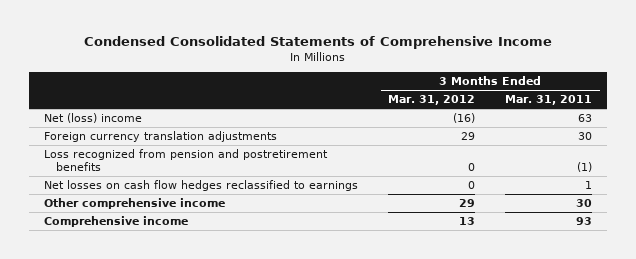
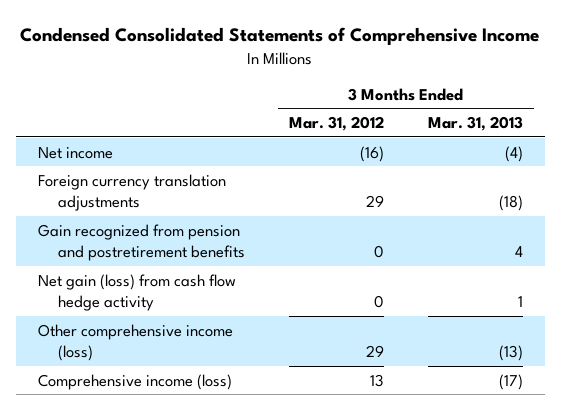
- | 3 Months Ended Mar. 31, 2012 | 3 Months Ended Mar. 31, 2011
+ | 3 Months Ended Mar. 31, 2012 | 3 Months Ended Mar. 31, 2013
- Net (loss) income | (16) | 63
+ Net income | (16) | (4)
- Loss recognized from pension and postretirement benefits | 0 | (1)
- Net losses on cash flow hedges reclassified to earnings | 0 | 1
- Other comprehensive income | 29 | 30
- Comprehensive income | 13 | 93
+ Gain recognized from pension and postretirement benefits | 0 | 4
+ Net gain (loss) from cash flow hedge activity | 0 | 1
+ Other comprehensive income (loss) | 29 | (13)
+ Comprehensive income (loss) | 13 | (17)

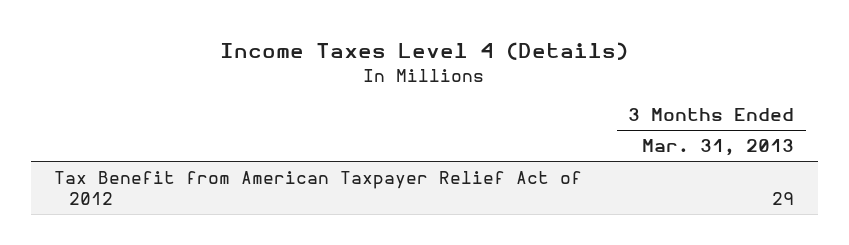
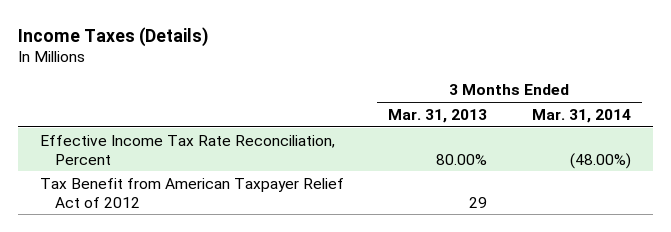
- Income Taxes Level 4 (Details)
+ Income Taxes (Details)
- | 3 Months Ended Mar. 31, 2013
+ | 3 Months Ended Mar. 31, 2013 | 3 Months Ended Mar. 31, 2014
+ Effective Income Tax Rate Reconciliation, Percent | 80.00% | (48.00%)

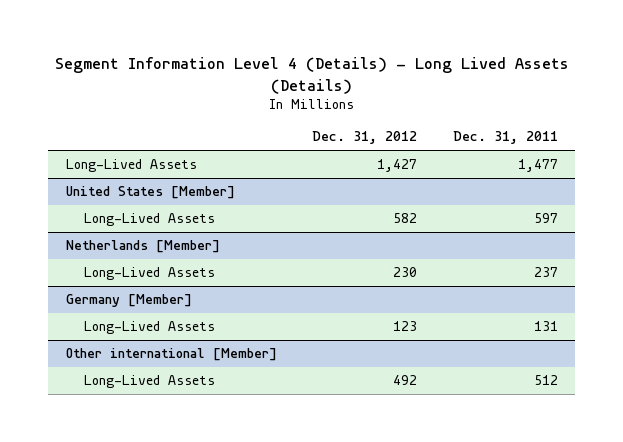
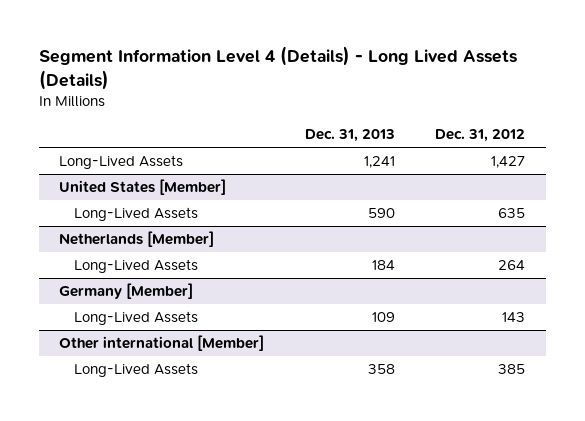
- | Dec. 31, 2012 | Dec. 31, 2011
+ | Dec. 31, 2013 | Dec. 31, 2012
@ United States [Member]
- Long-Lived Assets | 582 | 597
+ Long-Lived Assets | 590 | 635
@ Netherlands [Member]
- Long-Lived Assets | 230 | 237
+ Long-Lived Assets | 184 | 264
@ Germany [Member]
- Long-Lived Assets | 123 | 131
+ Long-Lived Assets | 109 | 143
@ Other international [Member]
- Long-Lived Assets | 492 | 512
+ Long-Lived Assets | 358 | 385

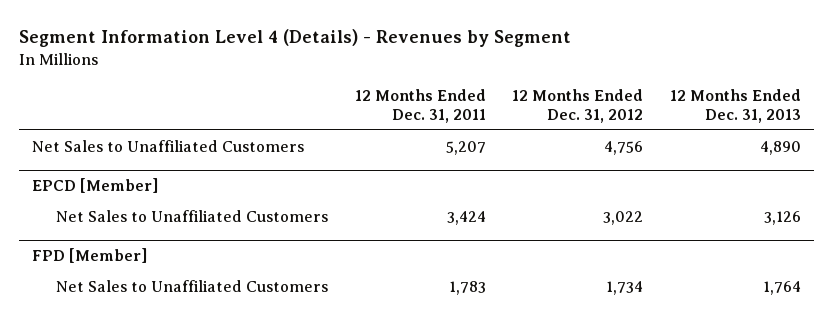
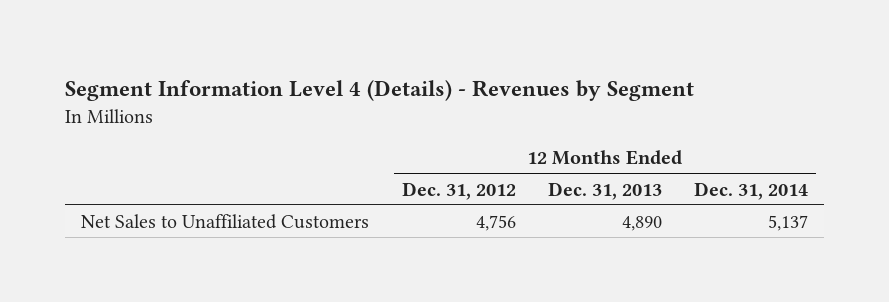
- | 12 Months Ended Dec. 31, 2011 | 12 Months Ended Dec. 31, 2012 | 12 Months Ended Dec. 31, 2013
+ | 12 Months Ended Dec. 31, 2012 | 12 Months Ended Dec. 31, 2013 | 12 Months Ended Dec. 31, 2014
- EPCD [Member]
- Net Sales to Unaffiliated Customers | 3,424 | 3,022 | 3,126
- FPD [Member]
- Net Sales to Unaffiliated Customers | 1,783 | 1,734 | 1,764

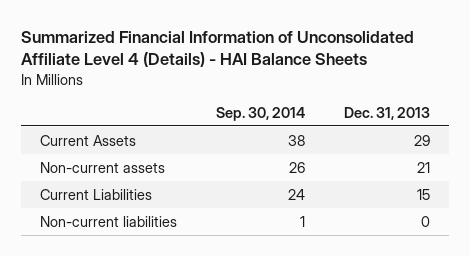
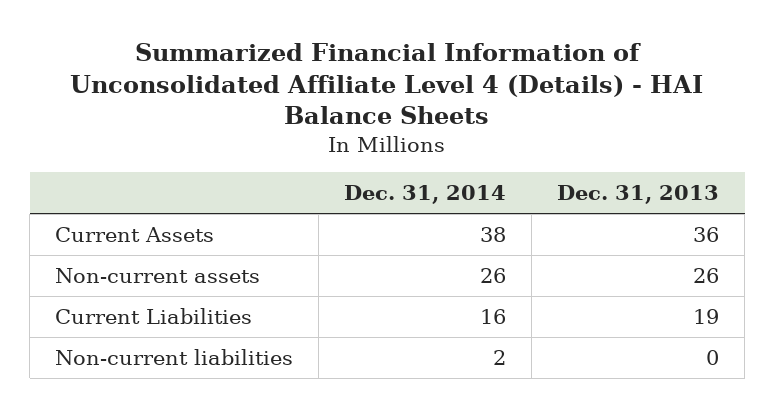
- | Sep. 30, 2014 | Dec. 31, 2013
+ | Dec. 31, 2014 | Dec. 31, 2013
- Current Assets | 38 | 29
- Non-current assets | 26 | 21
- Current Liabilities | 24 | 15
+ Current Assets | 38 | 36
+ Non-current assets | 26 | 26
+ Current Liabilities | 16 | 19

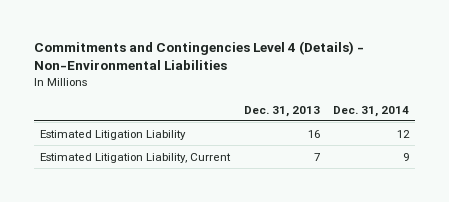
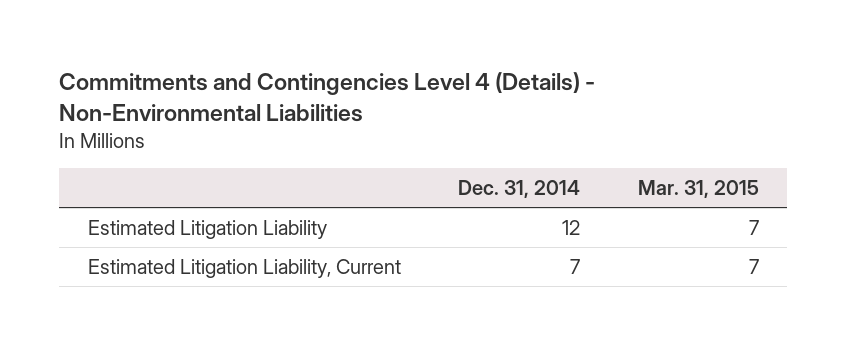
- | Dec. 31, 2013 | Dec. 31, 2014
+ | Dec. 31, 2014 | Mar. 31, 2015
- Estimated Litigation Liability, Current | 7 | 9
+ Estimated Litigation Liability, Current | 7 | 7

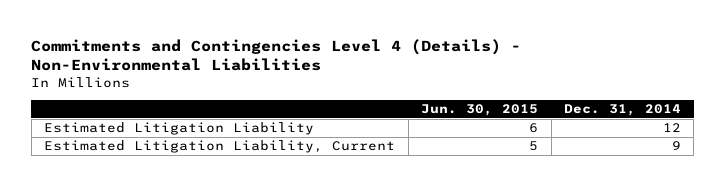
- | Dec. 31, 2014 | Mar. 31, 2015
+ | Jun. 30, 2015 | Dec. 31, 2014
- Estimated Litigation Liability, Current | 7 | 7
+ Estimated Litigation Liability, Current | 5 | 9

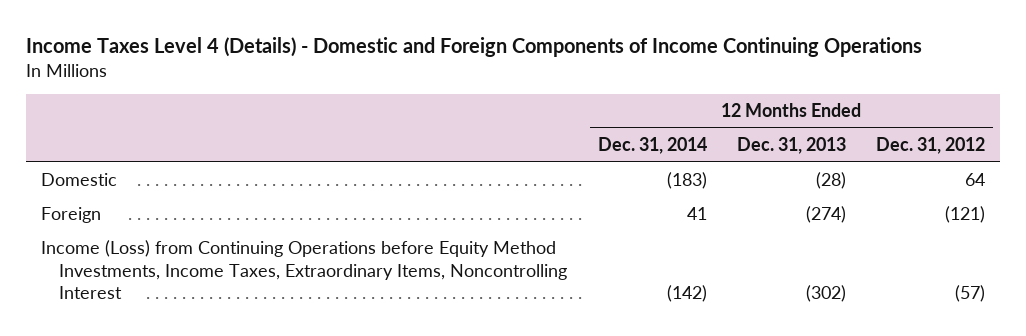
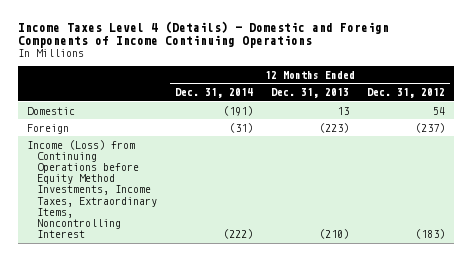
- Domestic | (183) | (28) | 64
- Foreign | 41 | (274) | (121)
- Income (Loss) from Continuing Operations before Equity Method Investments, Income Taxes, Extraordinary Items, Noncontrolling Interest | (142) | (302) | (57)
+ Domestic | (191) | 13 | 54
+ Foreign | (31) | (223) | (237)
+ Income (Loss) from Continuing Operations before Equity Method Investments, Income Taxes, Extraordinary Items, Noncontrolling Interest | (222) | (210) | (183)

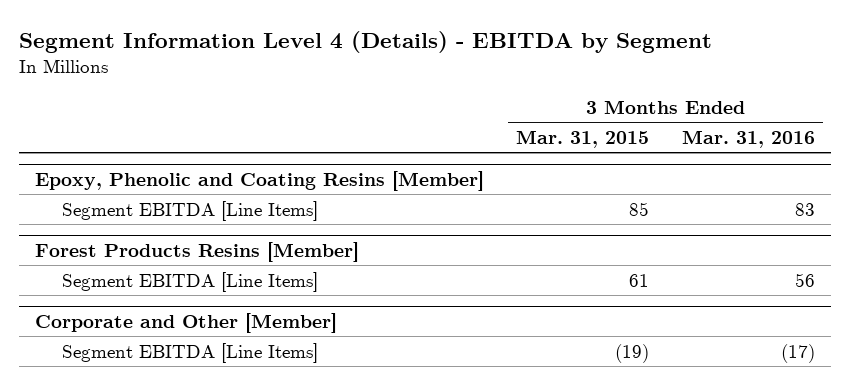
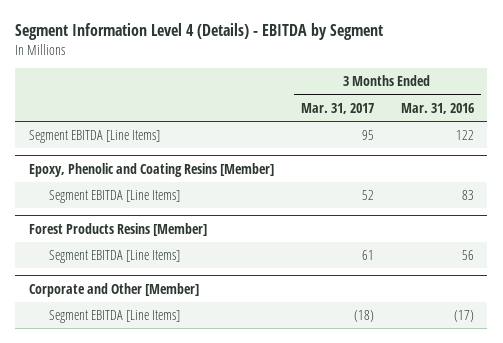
- | 3 Months Ended Mar. 31, 2015 | 3 Months Ended Mar. 31, 2016
+ | 3 Months Ended Mar. 31, 2017 | 3 Months Ended Mar. 31, 2016
+ Segment EBITDA [Line Items] | 95 | 122

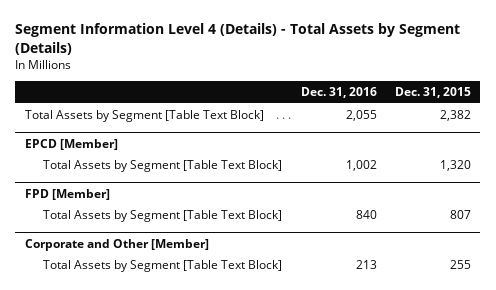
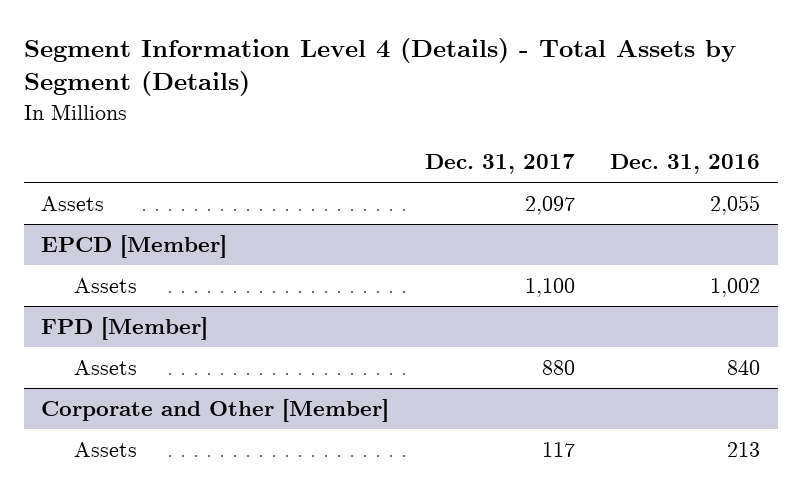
- | Dec. 31, 2016 | Dec. 31, 2015
+ | Dec. 31, 2017 | Dec. 31, 2016
- Total Assets by Segment [Table Text Block] | 2,055 | 2,382
+ Assets | 2,097 | 2,055
@ EPCD [Member]
- Total Assets by Segment [Table Text Block] | 1,002 | 1,320
+ Assets | 1,100 | 1,002
@ FPD [Member]
- Total Assets by Segment [Table Text Block] | 840 | 807
+ Assets | 880 | 840
@ Corporate and Other [Member]
- Total Assets by Segment [Table Text Block] | 213 | 255
+ Assets | 117 | 213

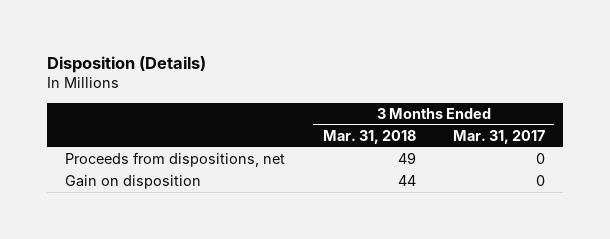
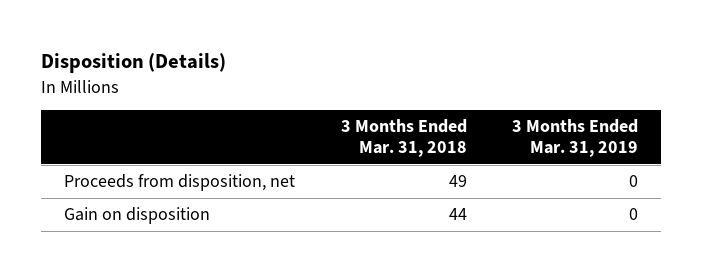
- | 3 Months Ended Mar. 31, 2018 | 3 Months Ended Mar. 31, 2017
+ | 3 Months Ended Mar. 31, 2018 | 3 Months Ended Mar. 31, 2019
- Proceeds from dispositions, net | 49 | 0
+ Proceeds from disposition, net | 49 | 0

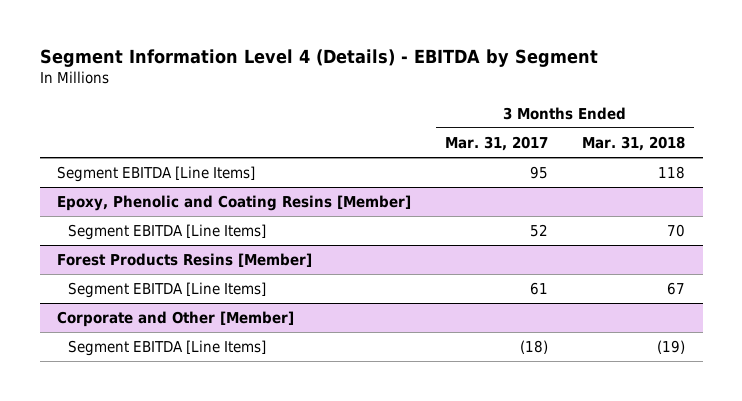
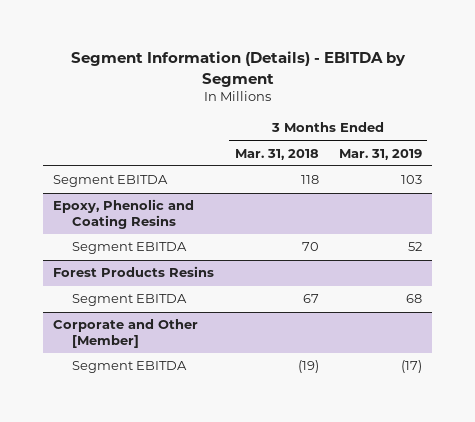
- Segment Information Level 4 (Details) - EBITDA by Segment
+ Segment Information (Details) - EBITDA by Segment
- | 3 Months Ended Mar. 31, 2017 | 3 Months Ended Mar. 31, 2018
+ | 3 Months Ended Mar. 31, 2018 | 3 Months Ended Mar. 31, 2019
- Segment EBITDA [Line Items] | 95 | 118
- Epoxy, Phenolic and Coating Resins [Member]
- Segment EBITDA [Line Items] | 52 | 70
- Forest Products Resins [Member]
- Segment EBITDA [Line Items] | 61 | 67
+ Segment EBITDA | 118 | 103
+ Epoxy, Phenolic and Coating Resins
+ Segment EBITDA | 70 | 52
+ Forest Products Resins
+ Segment EBITDA | 67 | 68
@ Corporate and Other [Member]
- Segment EBITDA [Line Items] | (18) | (19)
+ Segment EBITDA | (19) | (17)

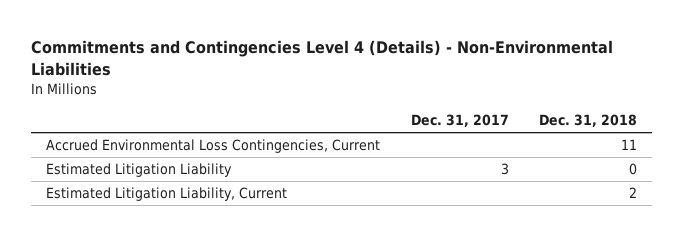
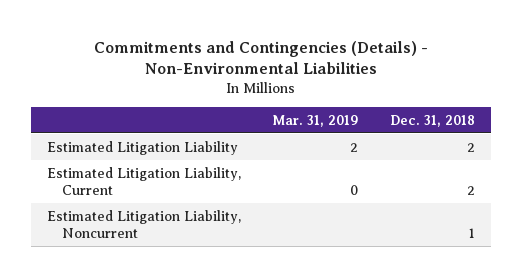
- Commitments and Contingencies Level 4 (Details) - Non-Environmental Liabilities
+ Commitments and Contingencies (Details) - Non-Environmental Liabilities
- | Dec. 31, 2017 | Dec. 31, 2018
+ | Mar. 31, 2019 | Dec. 31, 2018
- Accrued Environmental Loss Contingencies, Current | | 11
- Estimated Litigation Liability | 3 | 0
+ Estimated Litigation Liability | 2 | 2
+ Estimated Litigation Liability, Noncurrent | | 1

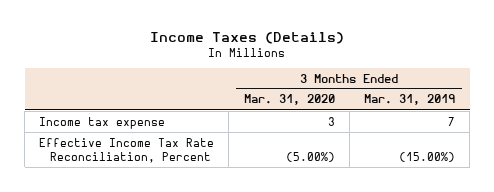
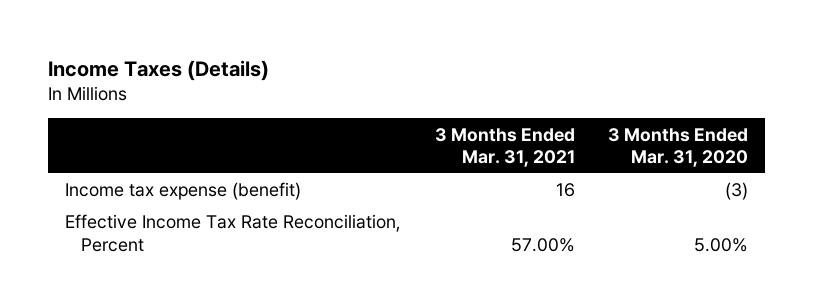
- | 3 Months Ended Mar. 31, 2020 | 3 Months Ended Mar. 31, 2019
+ | 3 Months Ended Mar. 31, 2021 | 3 Months Ended Mar. 31, 2020
- Income tax expense | 3 | 7
- Effective Income Tax Rate Reconciliation, Percent | (5.00%) | (15.00%)
+ Income tax expense (benefit) | 16 | (3)
+ Effective Income Tax Rate Reconciliation, Percent | 57.00% | 5.00%

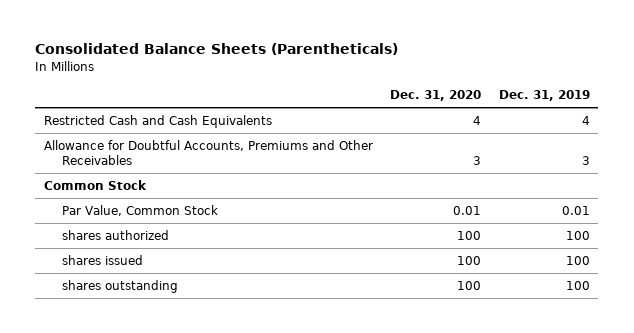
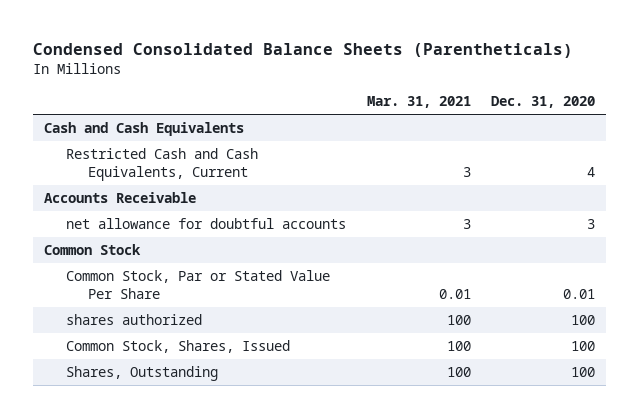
- Consolidated Balance Sheets (Parentheticals)
+ Condensed Consolidated Balance Sheets (Parentheticals)
- | Dec. 31, 2020 | Dec. 31, 2019
+ | Mar. 31, 2021 | Dec. 31, 2020
- Restricted Cash and Cash Equivalents | 4 | 4
- Allowance for Doubtful Accounts, Premiums and Other Receivables | 3 | 3
+ Cash and Cash Equivalents
+ Restricted Cash and Cash Equivalents, Current | 3 | 4
+ Accounts Receivable
+ net allowance for doubtful accounts | 3 | 3
- Par Value, Common Stock | 0.01 | 0.01
+ Common Stock, Par or Stated Value Per Share | 0.01 | 0.01
- shares issued | 100 | 100
- shares outstanding | 100 | 100
+ Common Stock, Shares, Issued | 100 | 100
+ Shares, Outstanding | 100 | 100

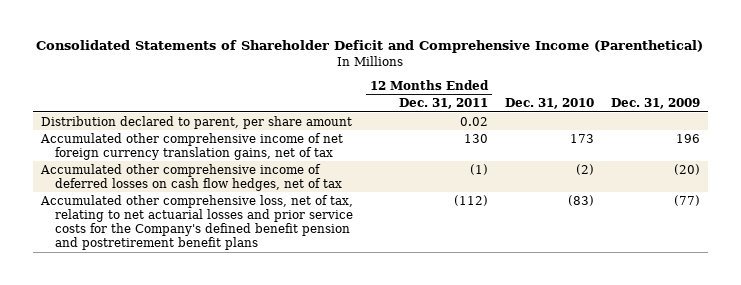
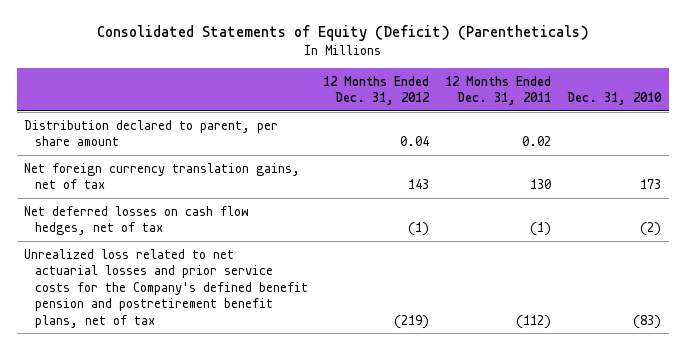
- Consolidated Statements of Shareholder Deficit and Comprehensive Income (Parenthetical)
+ Consolidated Statements of Equity (Deficit) (Parentheticals)
- | 12 Months Ended Dec. 31, 2011 | Dec. 31, 2010 | Dec. 31, 2009
+ | 12 Months Ended Dec. 31, 2012 | 12 Months Ended Dec. 31, 2011 | Dec. 31, 2010
- Accumulated other comprehensive income of net foreign currency translation gains, net of tax | 130 | 173 | 196
- Accumulated other comprehensive income of deferred losses on cash flow hedges, net of tax | (1) | (2) | (20)
- Accumulated other comprehensive loss, net of tax, relating to net actuarial losses and prior service costs for the Company's defined benefit pension and postretirement benefit plans | (112) | (83) | (77)
+ Net foreign currency translation gains, net of tax | 143 | 130 | 173
+ Net deferred losses on cash flow hedges, net of tax | (1) | (1) | (2)
+ Unrealized loss related to net actuarial losses and prior service costs for the Company's defined benefit pension and postretirement benefit plans, net of tax | (219) | (112) | (83)

